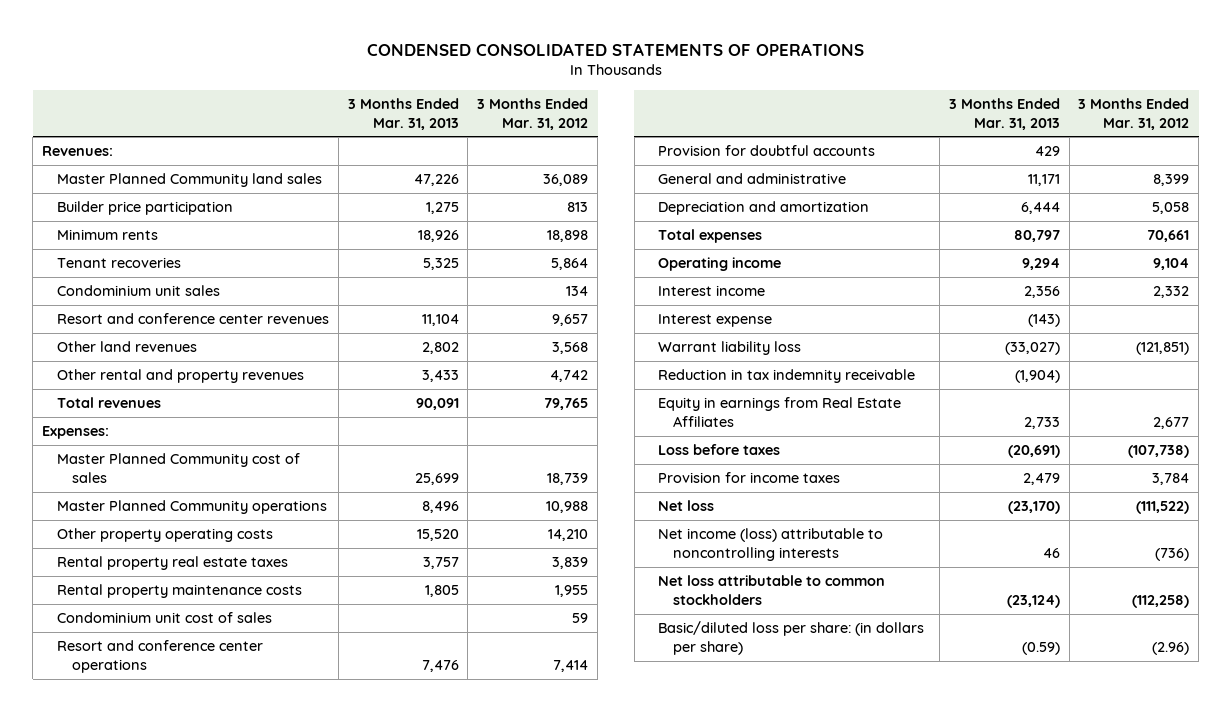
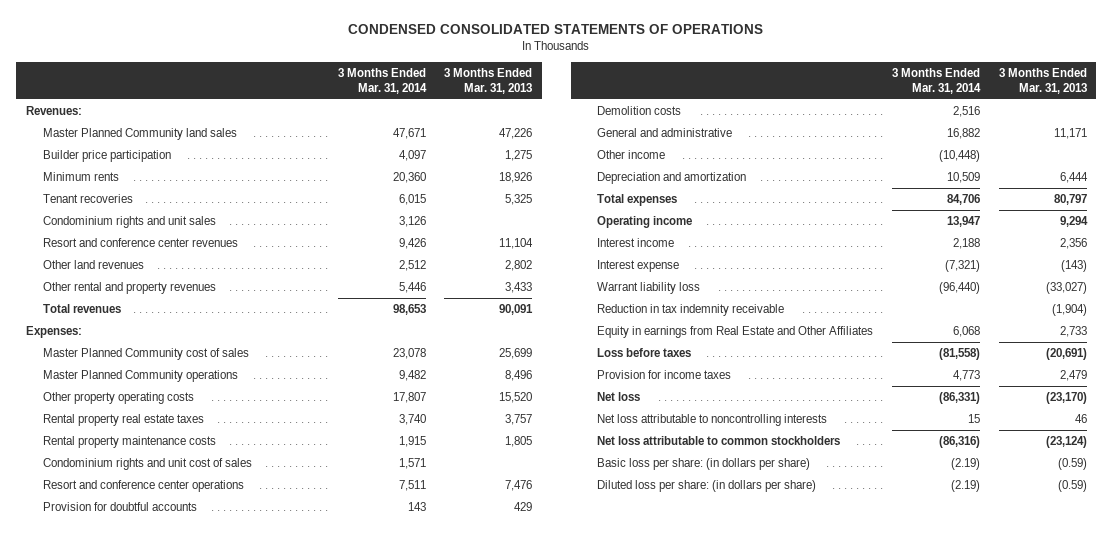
- | 3 Months Ended Mar. 31, 2013 | 3 Months Ended Mar. 31, 2012
+ | 3 Months Ended Mar. 31, 2014 | 3 Months Ended Mar. 31, 2013
- Condominium unit sales | | 134
+ Condominium rights and unit sales | 3,126 |
- Condominium unit cost of sales | | 59
+ Condominium rights and unit cost of sales | 1,571 |
+ Demolition costs | 2,516 |
+ Other income | (10,448) |
- Equity in earnings from Real Estate Affiliates | 2,733 | 2,677
+ Equity in earnings from Real Estate and Other Affiliates | 6,068 | 2,733
- Net income (loss) attributable to noncontrolling interests | 46 | (736)
+ Net loss attributable to noncontrolling interests | 15 | 46
- Basic/diluted loss per share: (in dollars per share) | (0.59) | (2.96)
+ Basic loss per share: (in dollars per share) | (2.19) | (0.59)
+ Diluted loss per share: (in dollars per share) | (2.19) | (0.59)

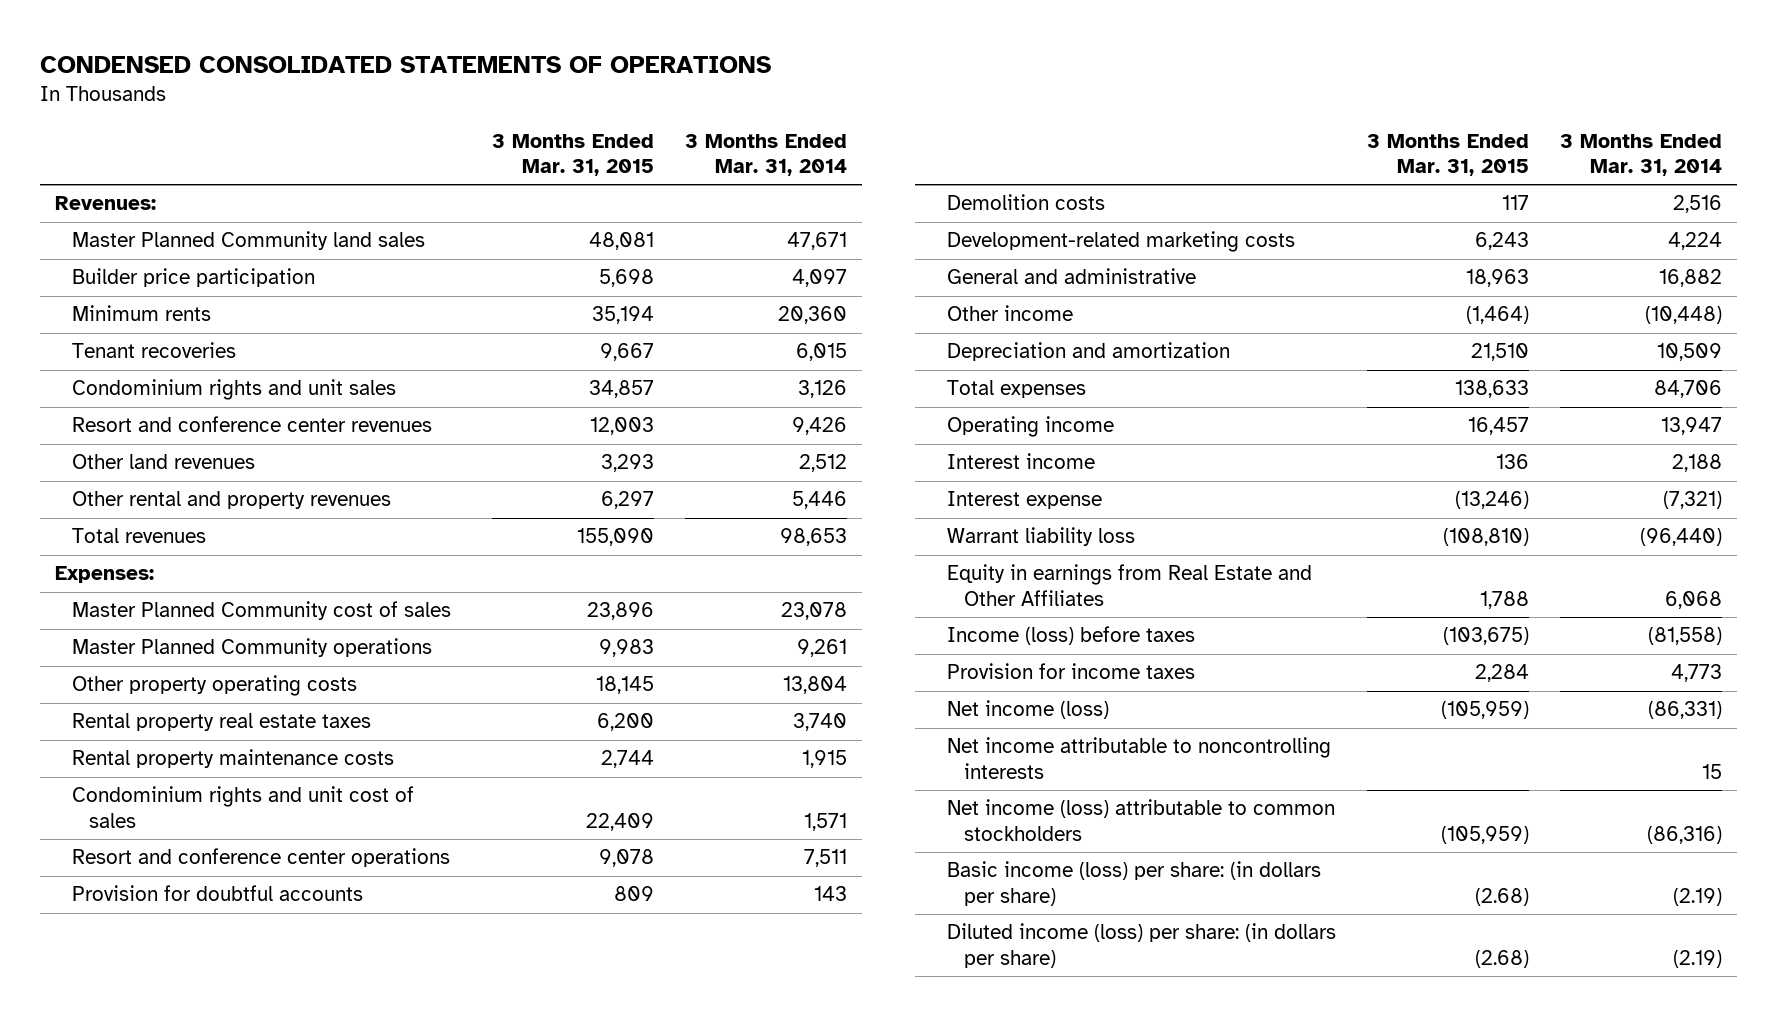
- | 3 Months Ended Mar. 31, 2014 | 3 Months Ended Mar. 31, 2013
+ | 3 Months Ended Mar. 31, 2015 | 3 Months Ended Mar. 31, 2014
- Master Planned Community operations | 9,482 | 8,496
- Other property operating costs | 17,807 | 15,520
+ Master Planned Community operations | 9,983 | 9,261
+ Other property operating costs | 18,145 | 13,804
+ Development-related marketing costs | 6,243 | 4,224
- Reduction in tax indemnity receivable | | (1,904)
- Loss before taxes | (81,558) | (20,691)
+ Income (loss) before taxes | (103,675) | (81,558)
- Net loss | (86,331) | (23,170)
- Net loss attributable to noncontrolling interests | 15 | 46
- Net loss attributable to common stockholders | (86,316) | (23,124)
- Basic loss per share: (in dollars per share) | (2.19) | (0.59)
- Diluted loss per share: (in dollars per share) | (2.19) | (0.59)
+ Net income (loss) | (105,959) | (86,331)
+ Net income attributable to noncontrolling interests | | 15
+ Net income (loss) attributable to common stockholders | (105,959) | (86,316)
+ Basic income (loss) per share: (in dollars per share) | (2.68) | (2.19)
+ Diluted income (loss) per share: (in dollars per share) | (2.68) | (2.19)

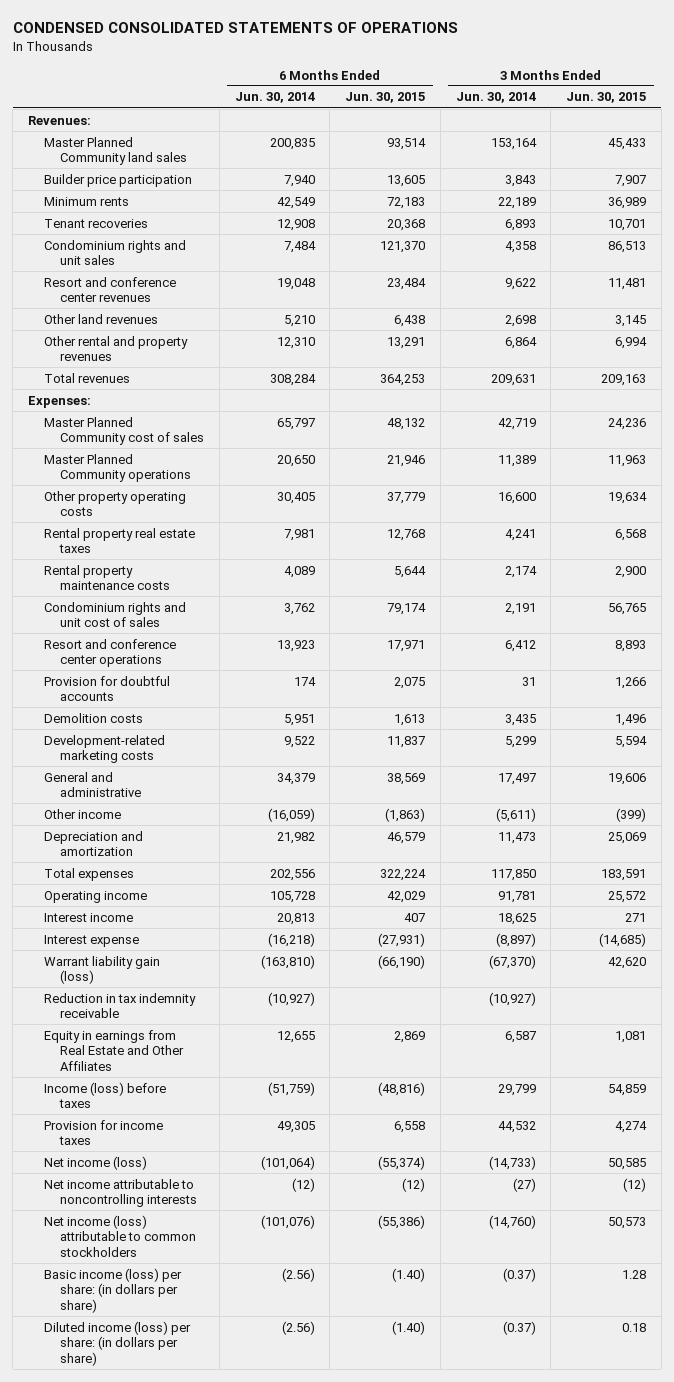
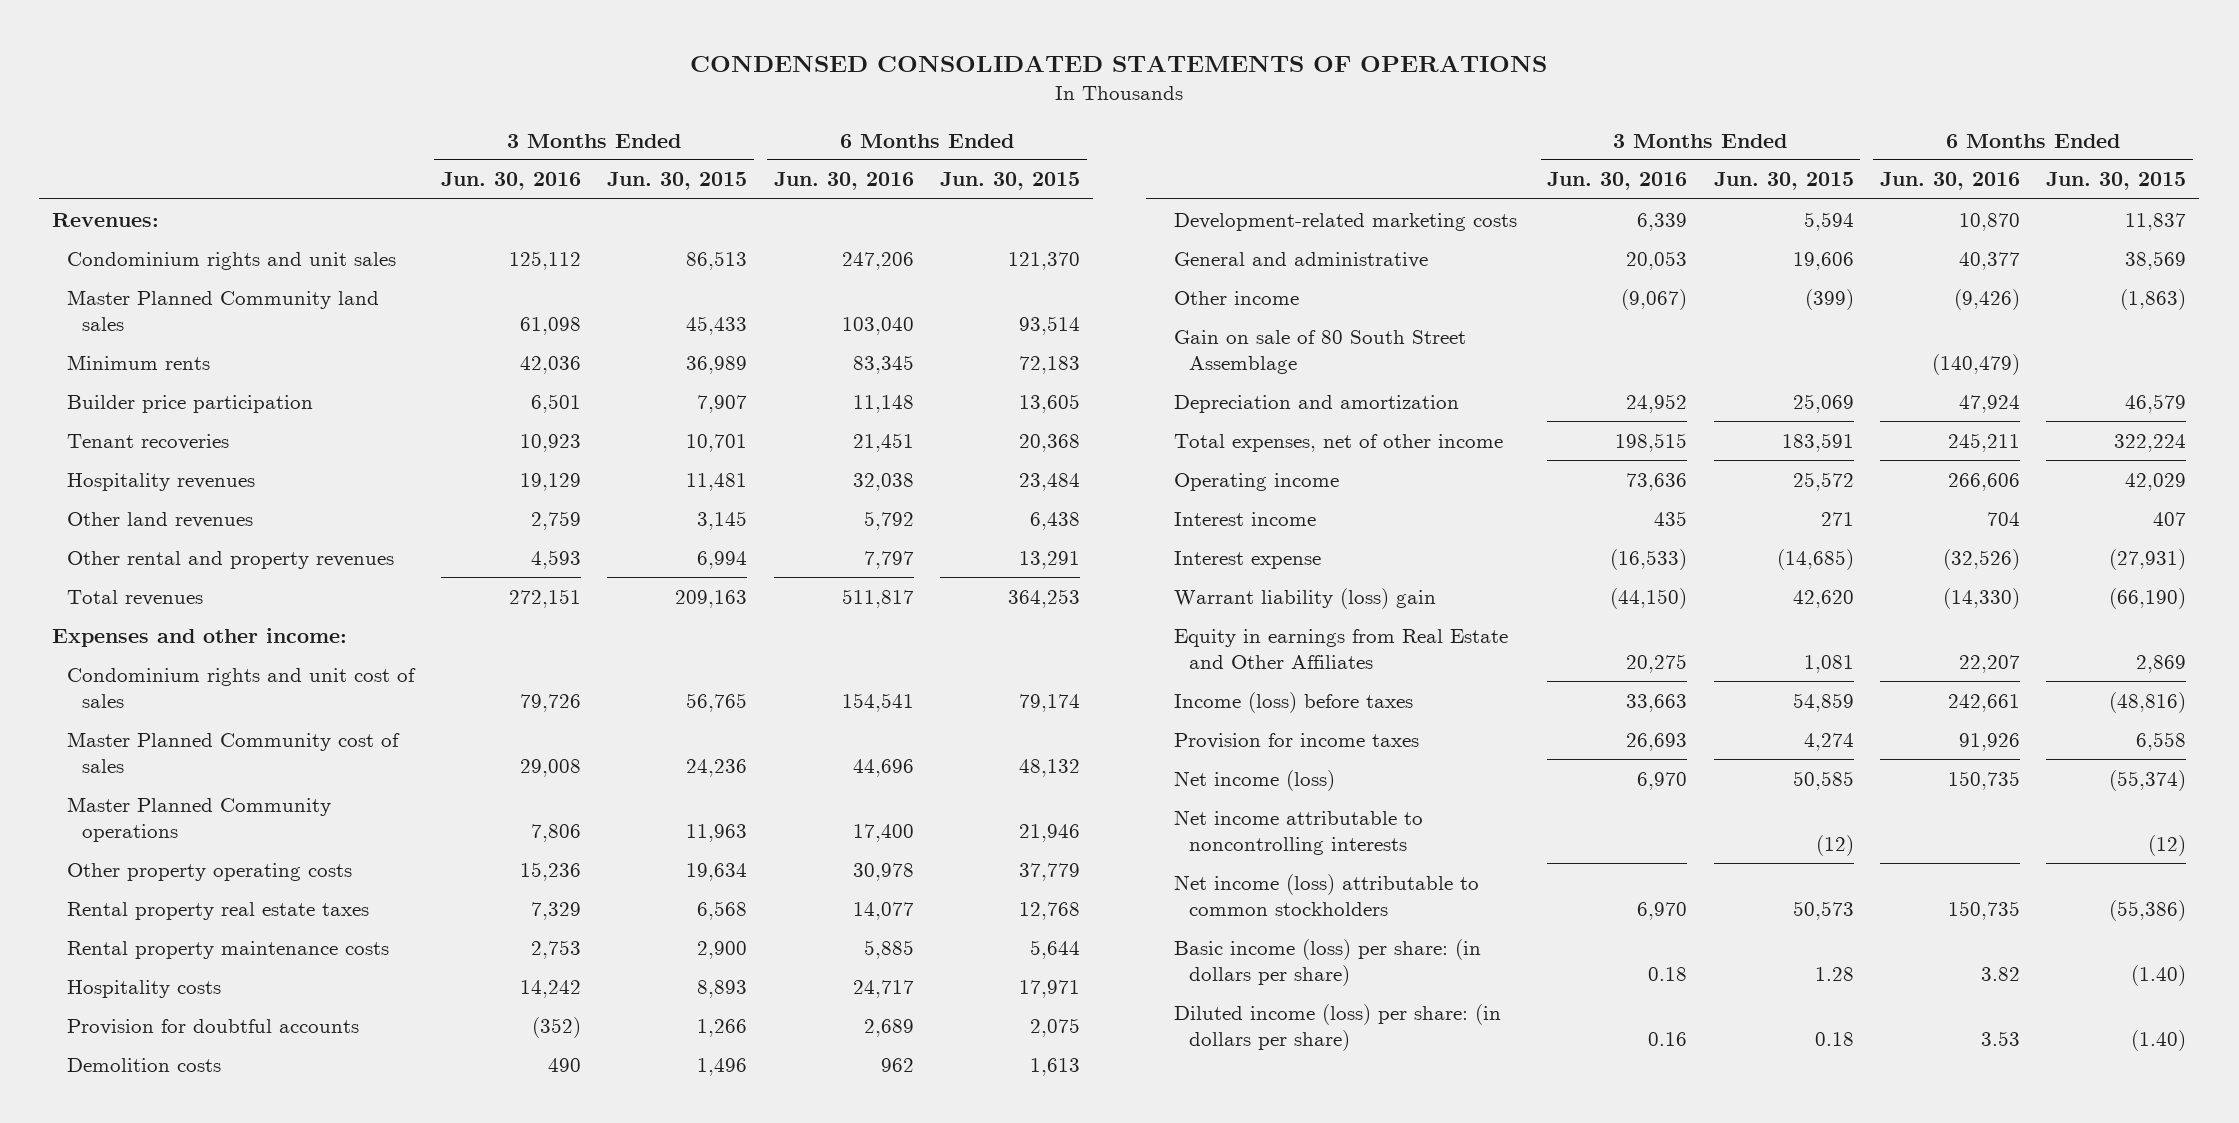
- | 6 Months Ended Jun. 30, 2014 | 6 Months Ended Jun. 30, 2015 | 3 Months Ended Jun. 30, 2014 | 3 Months Ended Jun. 30, 2015
+ | 3 Months Ended Jun. 30, 2016 | 3 Months Ended Jun. 30, 2015 | 6 Months Ended Jun. 30, 2016 | 6 Months Ended Jun. 30, 2015
moved up: Condominium rights and unit sales | 125,112 | 86,513 | 247,206 | 121,370
moved down: Builder price participation | 6,501 | 7,907 | 11,148 | 13,605
- Resort and conference center revenues | 19,048 | 23,484 | 9,622 | 11,481
+ Hospitality revenues | 19,129 | 11,481 | 32,038 | 23,484
- Expenses:
+ Expenses and other income:
moved up: Condominium rights and unit cost of sales | 79,726 | 56,765 | 154,541 | 79,174
- Resort and conference center operations | 13,923 | 17,971 | 6,412 | 8,893
+ Hospitality costs | 14,242 | 8,893 | 24,717 | 17,971
+ Gain on sale of 80 South Street Assemblage | | | (140,479) |
- Total expenses | 202,556 | 322,224 | 117,850 | 183,591
+ Total expenses, net of other income | 198,515 | 183,591 | 245,211 | 322,224
- Warrant liability gain (loss) | (163,810) | (66,190) | (67,370) | 42,620
- Reduction in tax indemnity receivable | (10,927) | | (10,927) |
+ Warrant liability (loss) gain | (44,150) | 42,620 | (14,330) | (66,190)

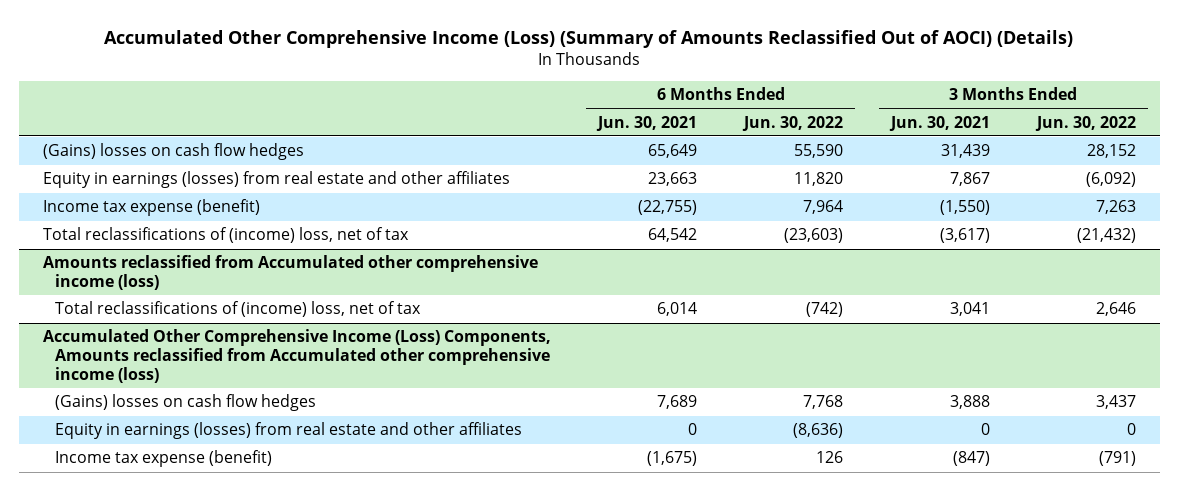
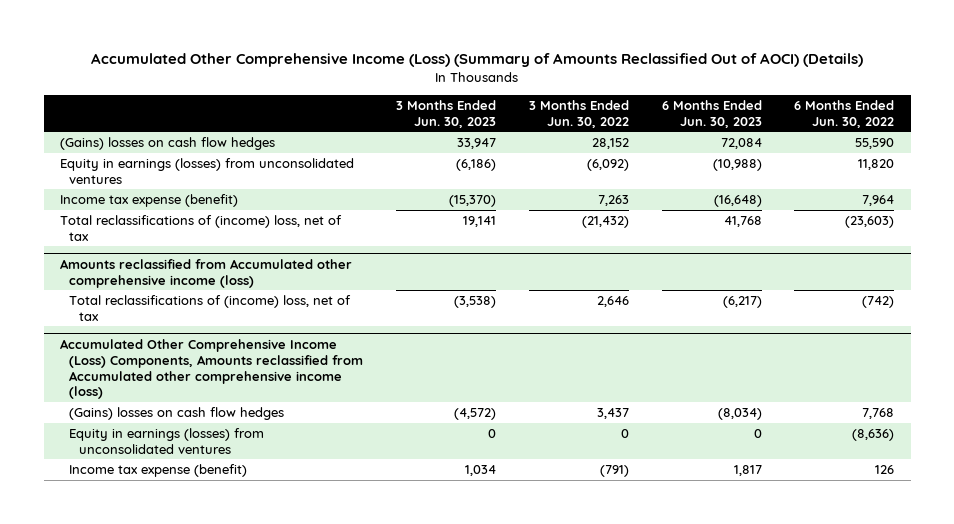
- | 6 Months Ended Jun. 30, 2021 | 6 Months Ended Jun. 30, 2022 | 3 Months Ended Jun. 30, 2021 | 3 Months Ended Jun. 30, 2022
+ | 3 Months Ended Jun. 30, 2023 | 3 Months Ended Jun. 30, 2022 | 6 Months Ended Jun. 30, 2023 | 6 Months Ended Jun. 30, 2022
- Equity in earnings (losses) from real estate and other affiliates | 23,663 | 11,820 | 7,867 | (6,092)
+ Equity in earnings (losses) from unconsolidated ventures | (6,186) | (6,092) | (10,988) | 11,820
@ Accumulated Other Comprehensive Income (Loss) Components, Amounts reclassified from Accumulated other comprehensive income (loss)
- Equity in earnings (losses) from real estate and other affiliates | 0 | (8,636) | 0 | 0
+ Equity in earnings (losses) from unconsolidated ventures | 0 | 0 | 0 | (8,636)

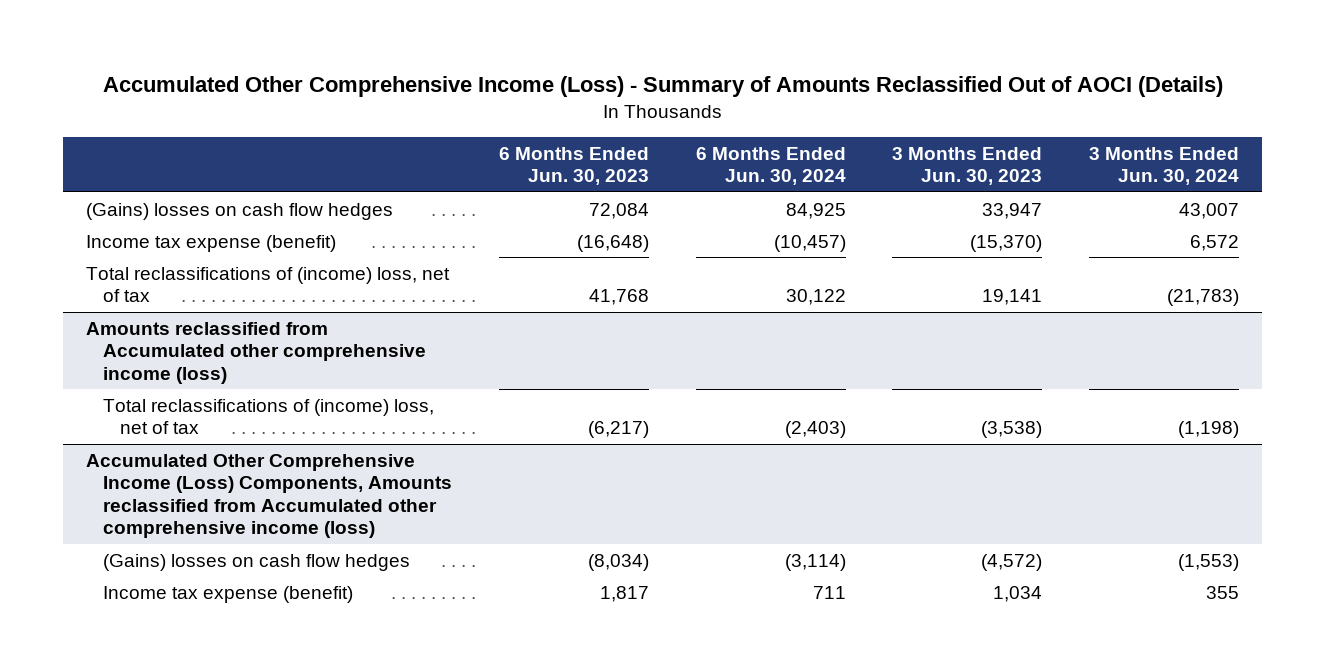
- Accumulated Other Comprehensive Income (Loss) (Summary of Amounts Reclassified Out of AOCI) (Details)
+ Accumulated Other Comprehensive Income (Loss) - Summary of Amounts Reclassified Out of AOCI (Details)
- | 3 Months Ended Jun. 30, 2023 | 3 Months Ended Jun. 30, 2022 | 6 Months Ended Jun. 30, 2023 | 6 Months Ended Jun. 30, 2022
+ | 6 Months Ended Jun. 30, 2023 | 6 Months Ended Jun. 30, 2024 | 3 Months Ended Jun. 30, 2023 | 3 Months Ended Jun. 30, 2024
- Equity in earnings (losses) from unconsolidated ventures | (6,186) | (6,092) | (10,988) | 11,820
@ Accumulated Other Comprehensive Income (Loss) Components, Amounts reclassified from Accumulated other comprehensive income (loss)
- Equity in earnings (losses) from unconsolidated ventures | 0 | 0 | 0 | (8,636)

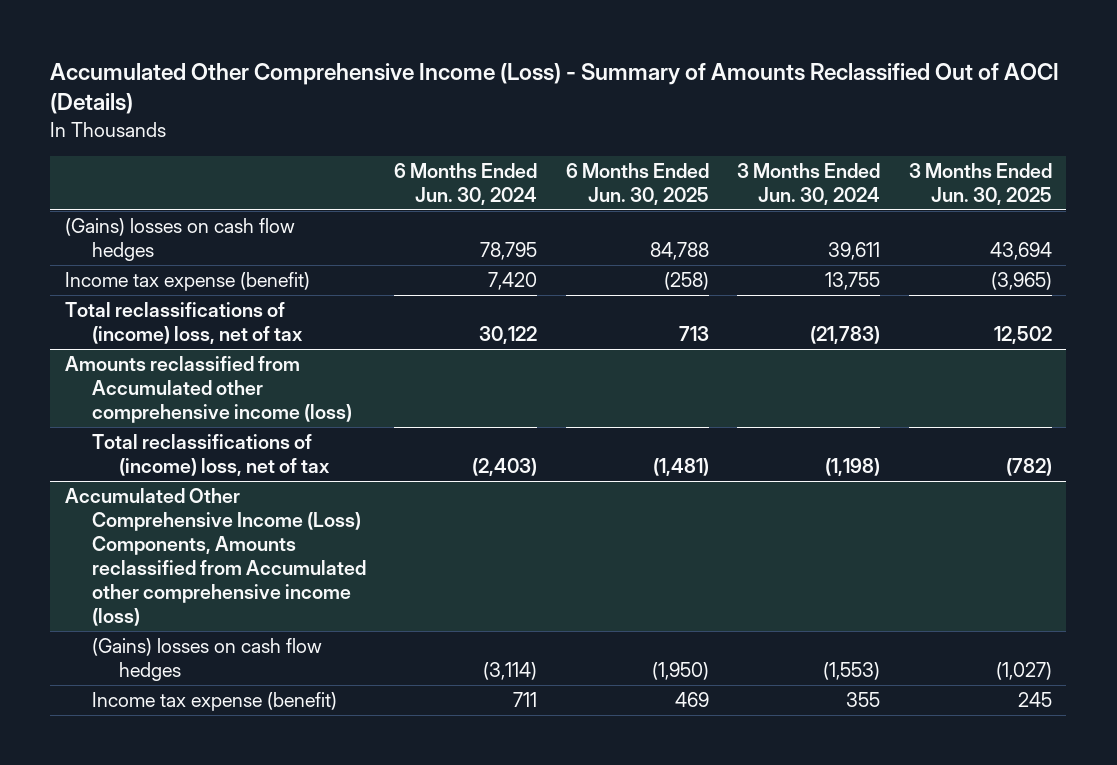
- | 6 Months Ended Jun. 30, 2023 | 6 Months Ended Jun. 30, 2024 | 3 Months Ended Jun. 30, 2023 | 3 Months Ended Jun. 30, 2024
+ | 6 Months Ended Jun. 30, 2024 | 6 Months Ended Jun. 30, 2025 | 3 Months Ended Jun. 30, 2024 | 3 Months Ended Jun. 30, 2025
- (Gains) losses on cash flow hedges | 72,084 | 84,925 | 33,947 | 43,007
- Income tax expense (benefit) | (16,648) | (10,457) | (15,370) | 6,572
+ (Gains) losses on cash flow hedges | 78,795 | 84,788 | 39,611 | 43,694
+ Income tax expense (benefit) | 7,420 | (258) | 13,755 | (3,965)

